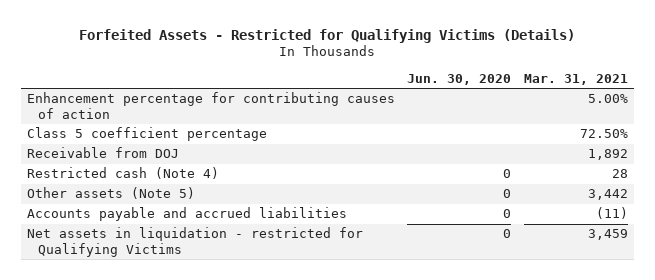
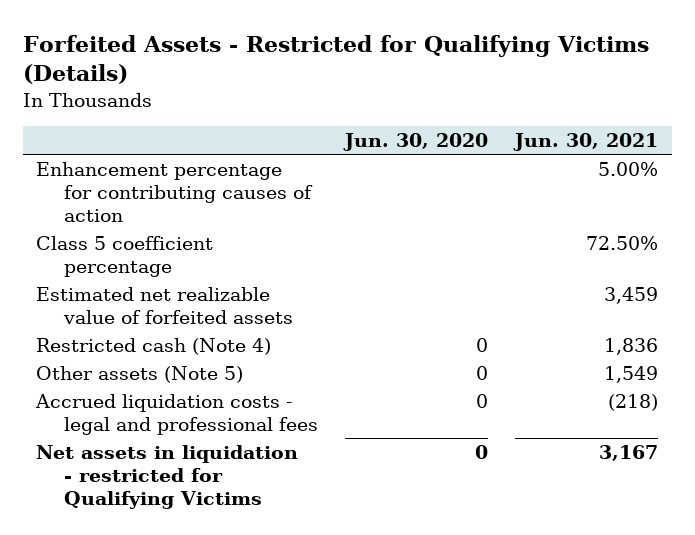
- | Jun. 30, 2020 | Mar. 31, 2021
+ | Jun. 30, 2020 | Jun. 30, 2021
- Receivable from DOJ | | 1,892
+ Estimated net realizable value of forfeited assets | | 3,459
- Accounts payable and accrued liabilities | 0 | (11)
+ Accrued liquidation costs - legal and professional fees | 0 | (218)

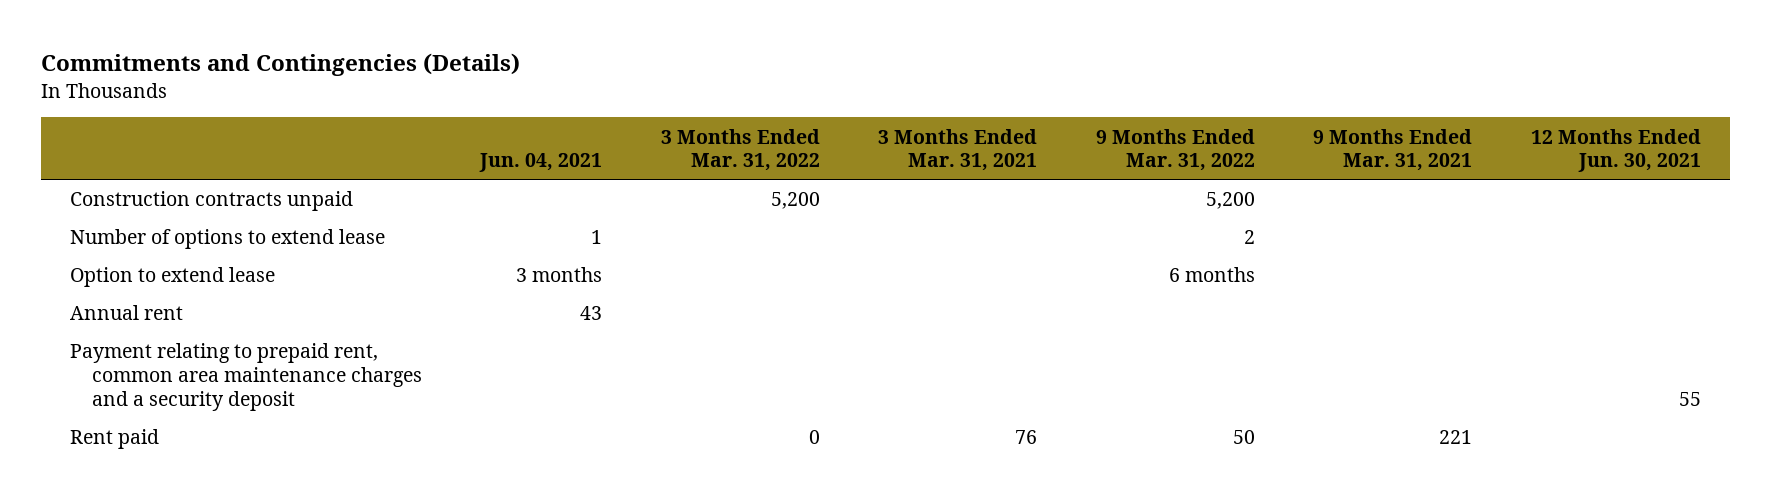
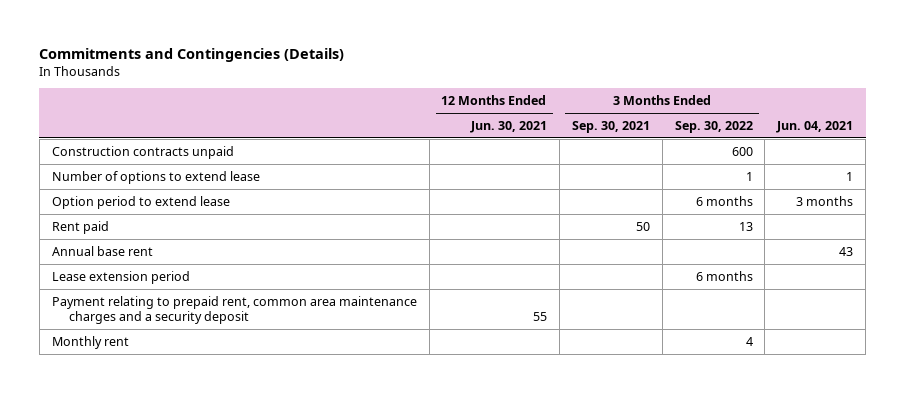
- | Jun. 04, 2021 | 3 Months Ended Mar. 31, 2022 | 3 Months Ended Mar. 31, 2021 | 9 Months Ended Mar. 31, 2022 | 9 Months Ended Mar. 31, 2021 | 12 Months Ended Jun. 30, 2021
+ | 12 Months Ended Jun. 30, 2021 | 3 Months Ended Sep. 30, 2021 | 3 Months Ended Sep. 30, 2022 | Jun. 04, 2021
- Option to extend lease | 3 months | | | 6 months | |
- Annual rent | 43 | | | | |
+ Option period to extend lease | | | 6 months | 3 months
+ Annual base rent | | | | 43
+ Lease extension period | | | 6 months |
moved down: Payment relating to prepaid rent, common area maintenance charges and a security deposit | 55 | | |
+ Monthly rent | | | 4 |

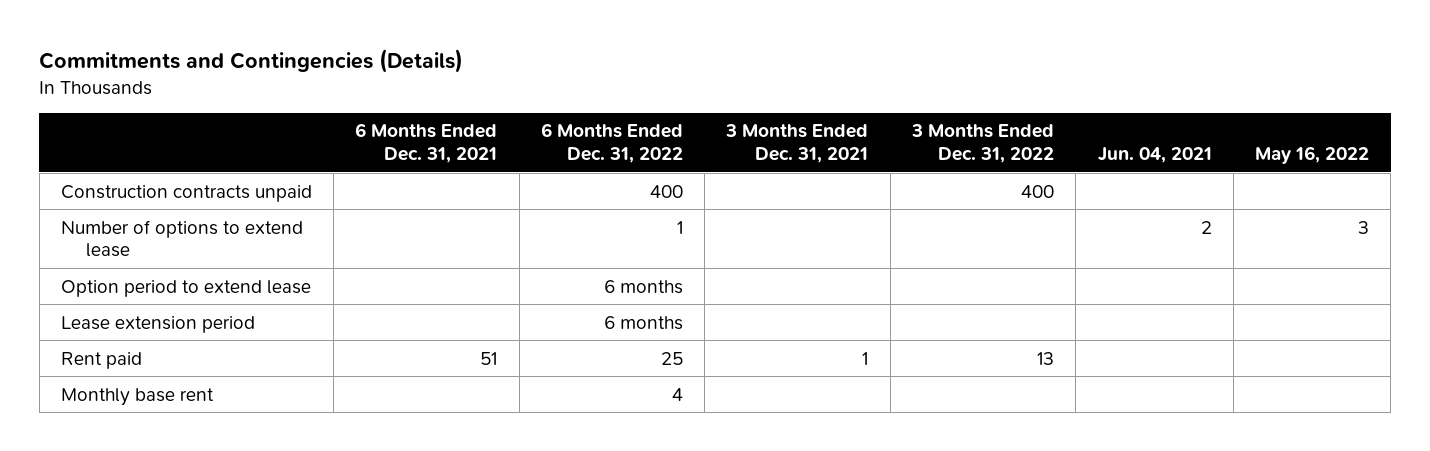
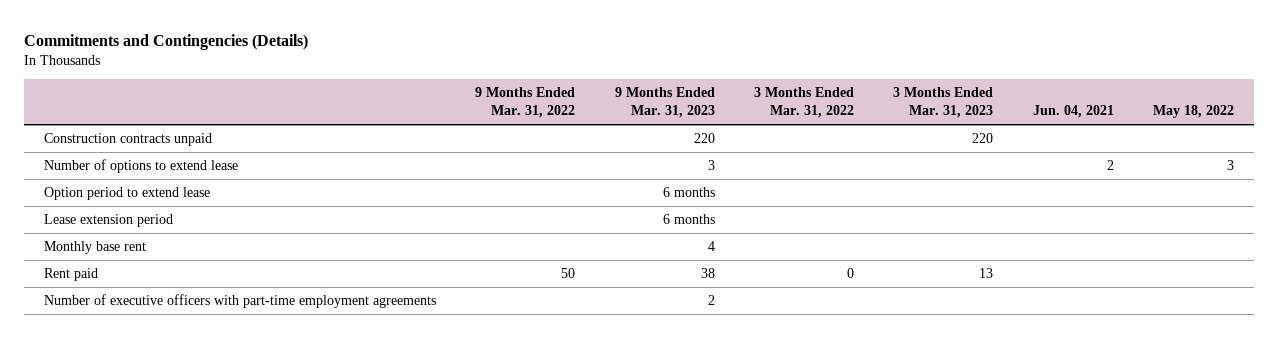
- | 6 Months Ended Dec. 31, 2021 | 6 Months Ended Dec. 31, 2022 | 3 Months Ended Dec. 31, 2021 | 3 Months Ended Dec. 31, 2022 | Jun. 04, 2021 | May 16, 2022
+ | 9 Months Ended Mar. 31, 2022 | 9 Months Ended Mar. 31, 2023 | 3 Months Ended Mar. 31, 2022 | 3 Months Ended Mar. 31, 2023 | Jun. 04, 2021 | May 18, 2022
moved down: Rent paid | 50 | 38 | 0 | 13 | |
+ Number of executive officers with part-time employment agreements | | 2 | | | |

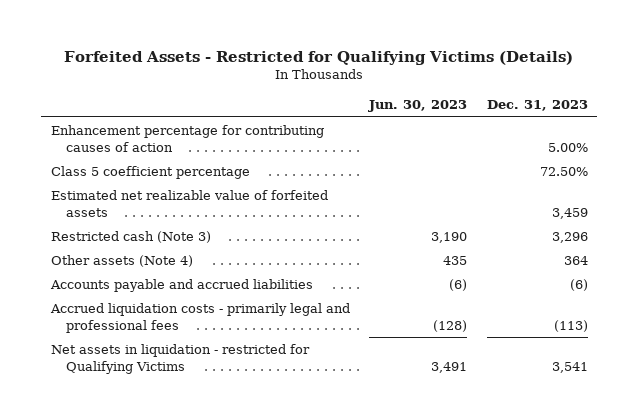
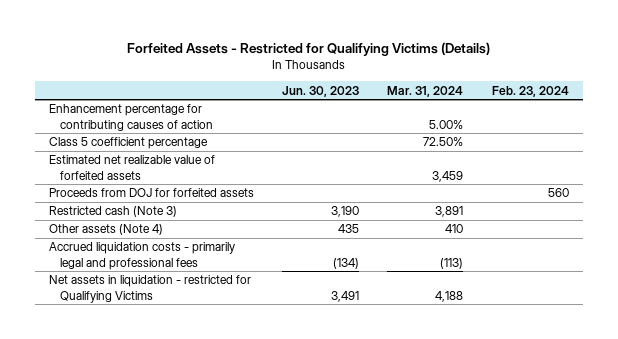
- | Jun. 30, 2023 | Dec. 31, 2023
+ | Jun. 30, 2023 | Mar. 31, 2024 | Feb. 23, 2024
+ Proceeds from DOJ for forfeited assets | | | 560
- Accounts payable and accrued liabilities | (6) | (6)
- Accrued liquidation costs - primarily legal and professional fees | (128) | (113)
+ Accrued liquidation costs - primarily legal and professional fees | (134) | (113) |

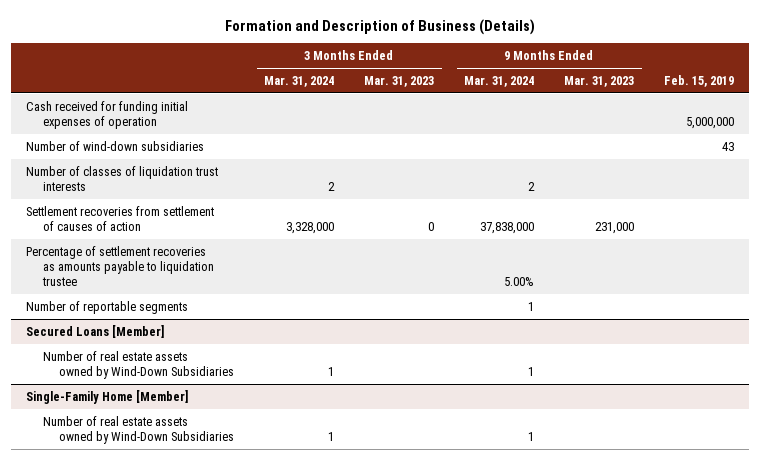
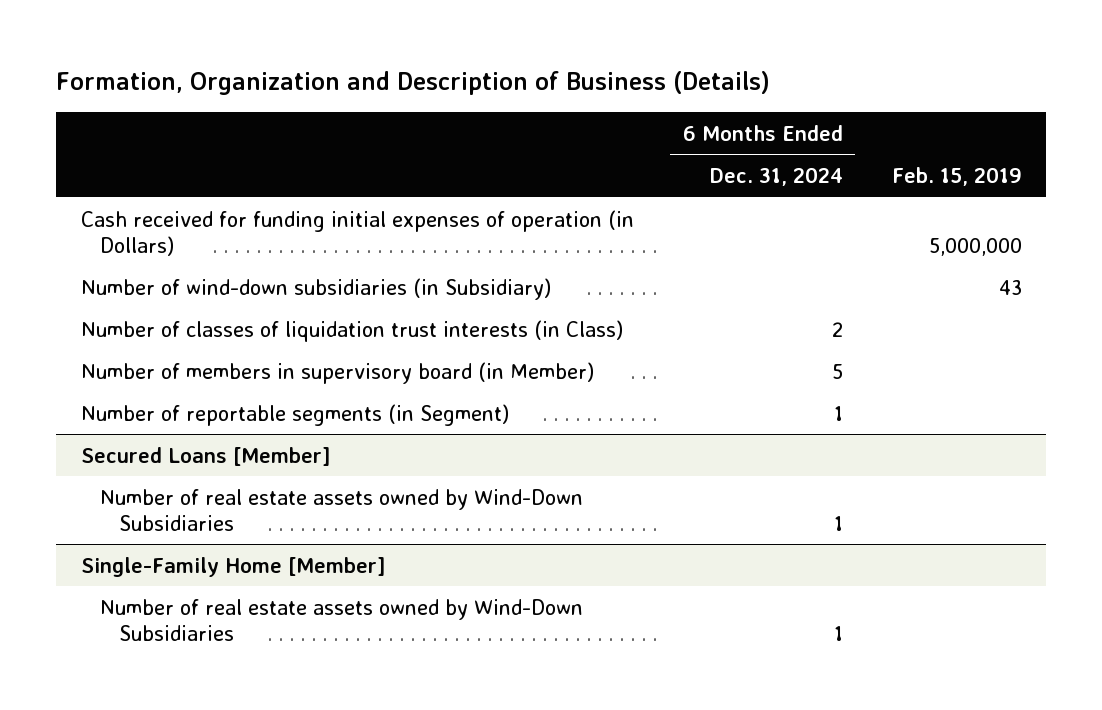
- Formation and Description of Business (Details)
+ Formation, Organization and Description of Business (Details)
- | 3 Months Ended Mar. 31, 2024 | 3 Months Ended Mar. 31, 2023 | 9 Months Ended Mar. 31, 2024 | 9 Months Ended Mar. 31, 2023 | Feb. 15, 2019
+ | 6 Months Ended Dec. 31, 2024 | Feb. 15, 2019
- Cash received for funding initial expenses of operation | | | | | 5,000,000
- Number of wind-down subsidiaries | | | | | 43
- Number of classes of liquidation trust interests | 2 | | 2 | |
- Settlement recoveries from settlement of causes of action | 3,328,000 | 0 | 37,838,000 | 231,000 |
- Percentage of settlement recoveries as amounts payable to liquidation trustee | | | 5.00% | |
- Number of reportable segments | | | 1 | |
+ Cash received for funding initial expenses of operation (in Dollars) | | 5,000,000
+ Number of wind-down subsidiaries (in Subsidiary) | | 43
+ Number of classes of liquidation trust interests (in Class) | 2 |
+ Number of members in supervisory board (in Member) | 5 |
+ Number of reportable segments (in Segment) | 1 |

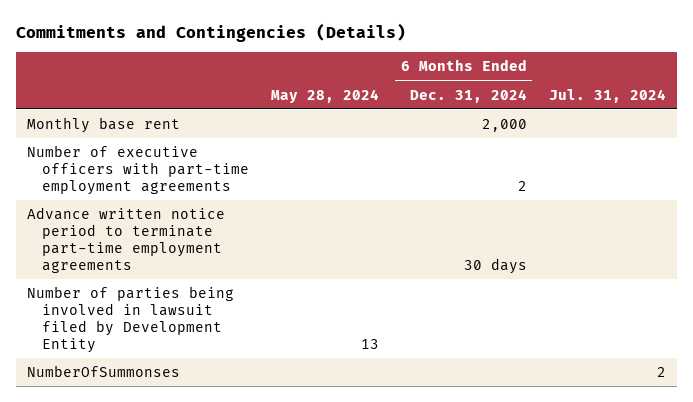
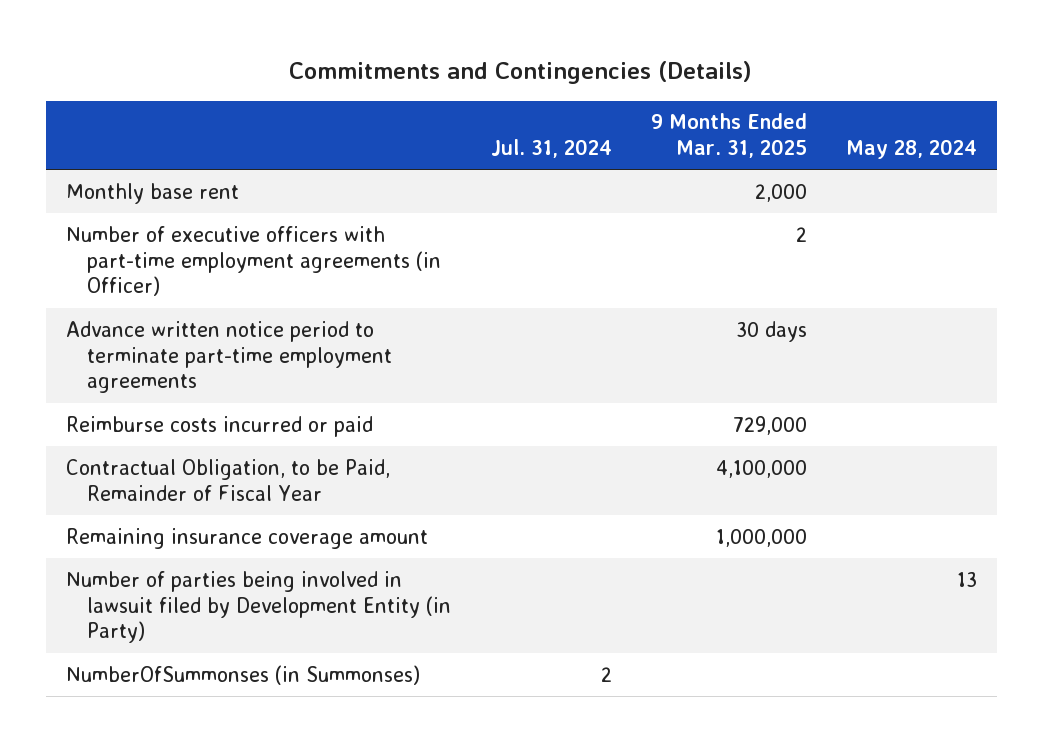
- | May 28, 2024 | 6 Months Ended Dec. 31, 2024 | Jul. 31, 2024
+ | Jul. 31, 2024 | 9 Months Ended Mar. 31, 2025 | May 28, 2024
- Number of executive officers with part-time employment agreements | | 2 |
+ Number of executive officers with part-time employment agreements (in Officer) | | 2 |
- Number of parties being involved in lawsuit filed by Development Entity | 13 | |
- NumberOfSummonses | | | 2
+ Reimburse costs incurred or paid | | 729,000 |
+ Contractual Obligation, to be Paid, Remainder of Fiscal Year | | 4,100,000 |
+ Remaining insurance coverage amount | | 1,000,000 |
+ Number of parties being involved in lawsuit filed by Development Entity (in Party) | | | 13
+ NumberOfSummonses (in Summonses) | 2 | |

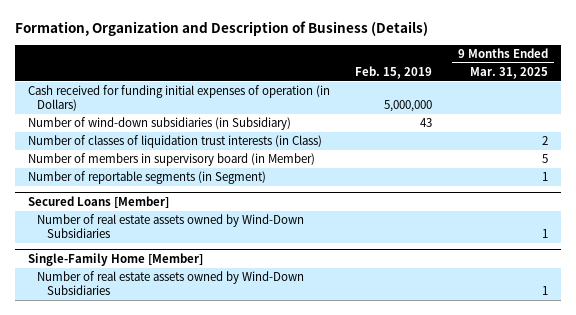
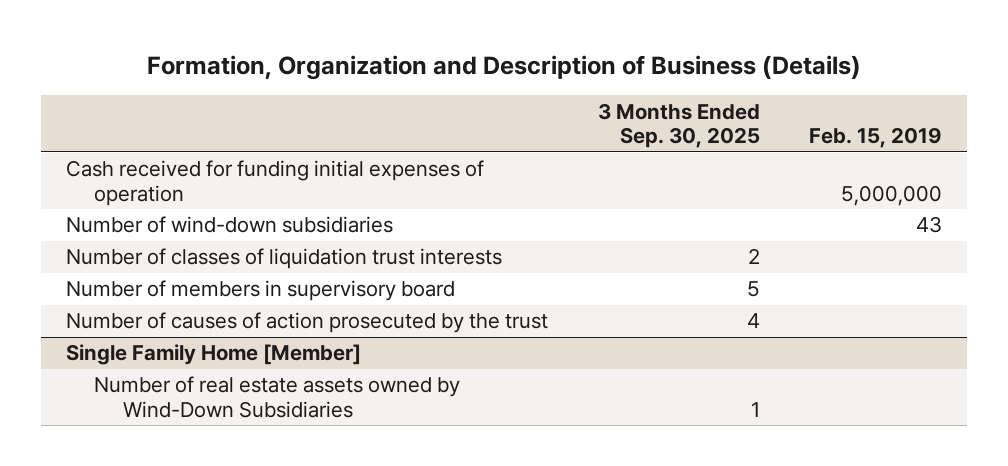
- | Feb. 15, 2019 | 9 Months Ended Mar. 31, 2025
+ | 3 Months Ended Sep. 30, 2025 | Feb. 15, 2019
- Cash received for funding initial expenses of operation (in Dollars) | 5,000,000 |
- Number of wind-down subsidiaries (in Subsidiary) | 43 |
- Number of classes of liquidation trust interests (in Class) | | 2
- Number of members in supervisory board (in Member) | | 5
- Number of reportable segments (in Segment) | | 1
- Secured Loans [Member]
- Number of real estate assets owned by Wind-Down Subsidiaries | | 1
- Single-Family Home [Member]
+ Cash received for funding initial expenses of operation | | 5,000,000
+ Number of wind-down subsidiaries | | 43
+ Number of classes of liquidation trust interests | 2 |
+ Number of members in supervisory board | 5 |
+ Number of causes of action prosecuted by the trust | 4 |
+ Single Family Home [Member]

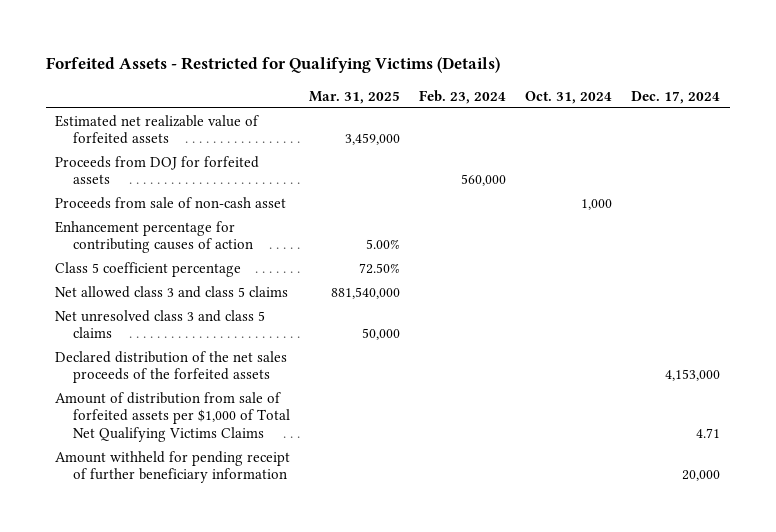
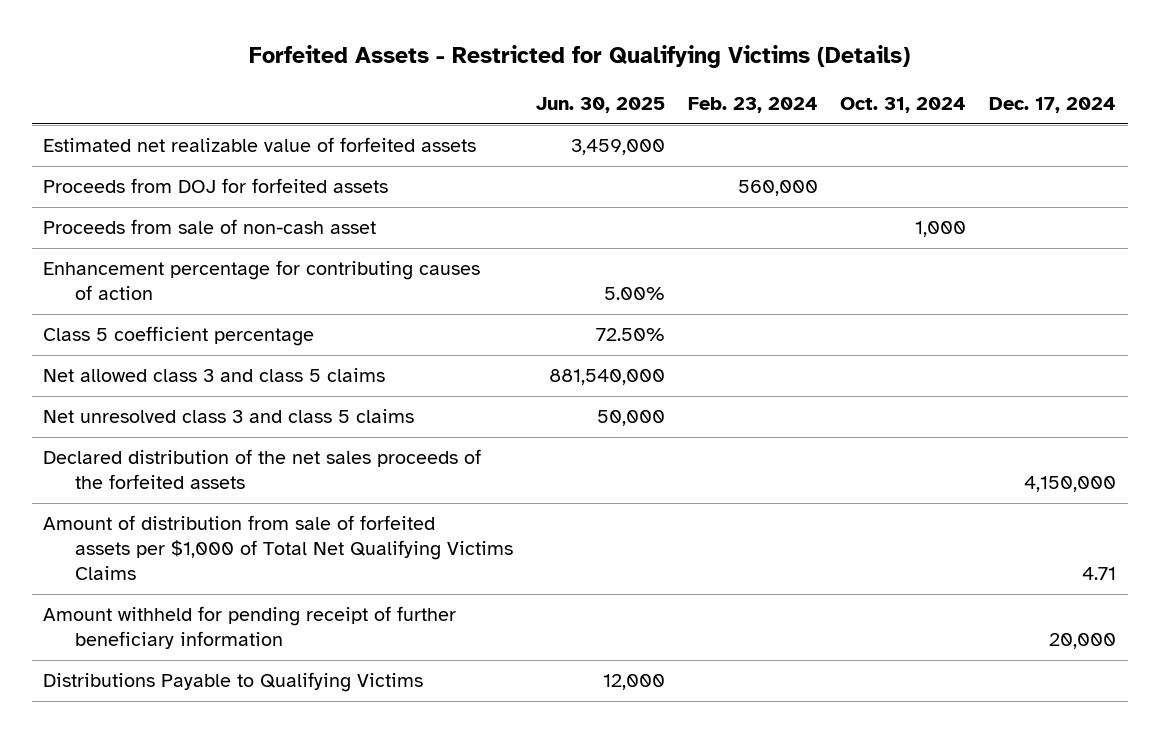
- | Mar. 31, 2025 | Feb. 23, 2024 | Oct. 31, 2024 | Dec. 17, 2024
+ | Jun. 30, 2025 | Feb. 23, 2024 | Oct. 31, 2024 | Dec. 17, 2024
- Declared distribution of the net sales proceeds of the forfeited assets | | | | 4,153,000
+ Declared distribution of the net sales proceeds of the forfeited assets | | | | 4,150,000
+ Distributions Payable to Qualifying Victims | 12,000 | | |

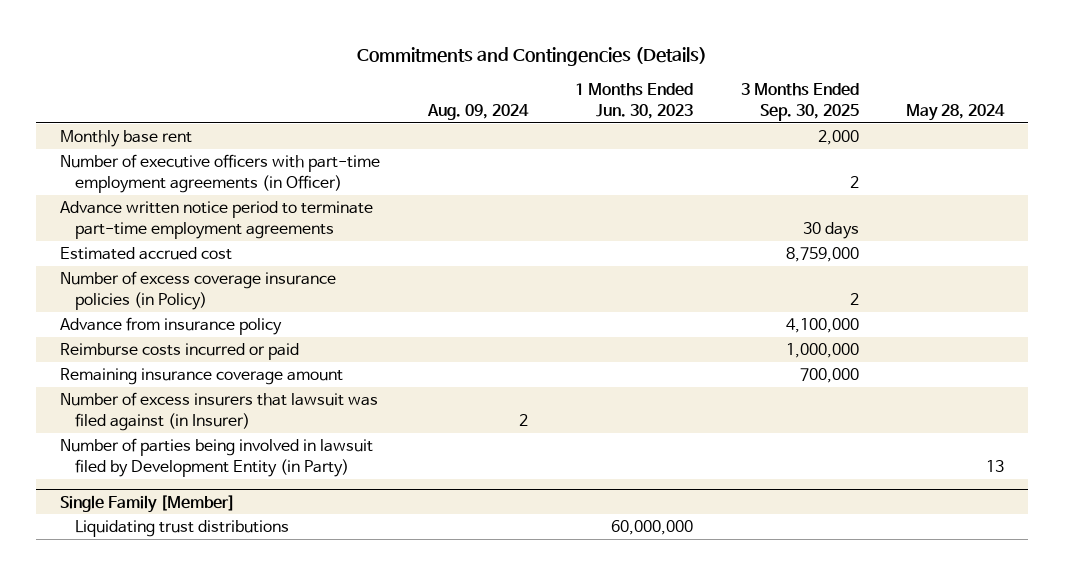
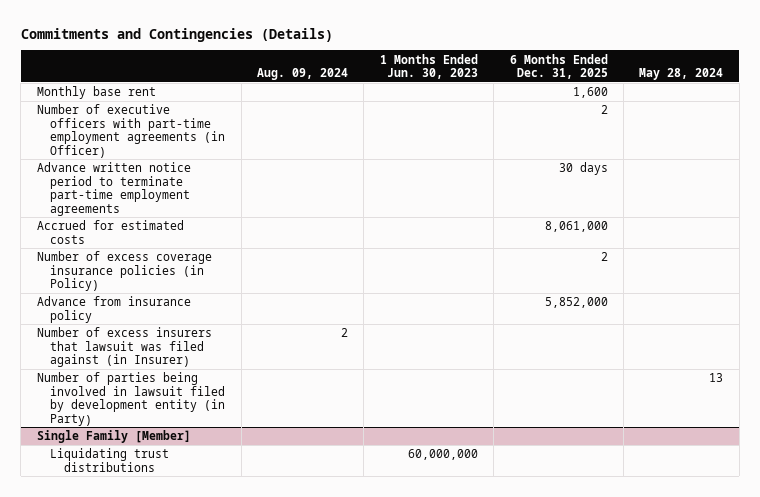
- | Aug. 09, 2024 | 1 Months Ended Jun. 30, 2023 | 3 Months Ended Sep. 30, 2025 | May 28, 2024
+ | Aug. 09, 2024 | 1 Months Ended Jun. 30, 2023 | 6 Months Ended Dec. 31, 2025 | May 28, 2024
- Estimated accrued cost | | | 8,759,000 |
+ Accrued for estimated costs | | | 8,061,000 |
- Reimburse costs incurred or paid | | | 1,000,000 |
- Remaining insurance coverage amount | | | 700,000 |
- Number of parties being involved in lawsuit filed by Development Entity (in Party) | | | | 13
+ Number of parties being involved in lawsuit filed by development entity (in Party) | | | | 13

